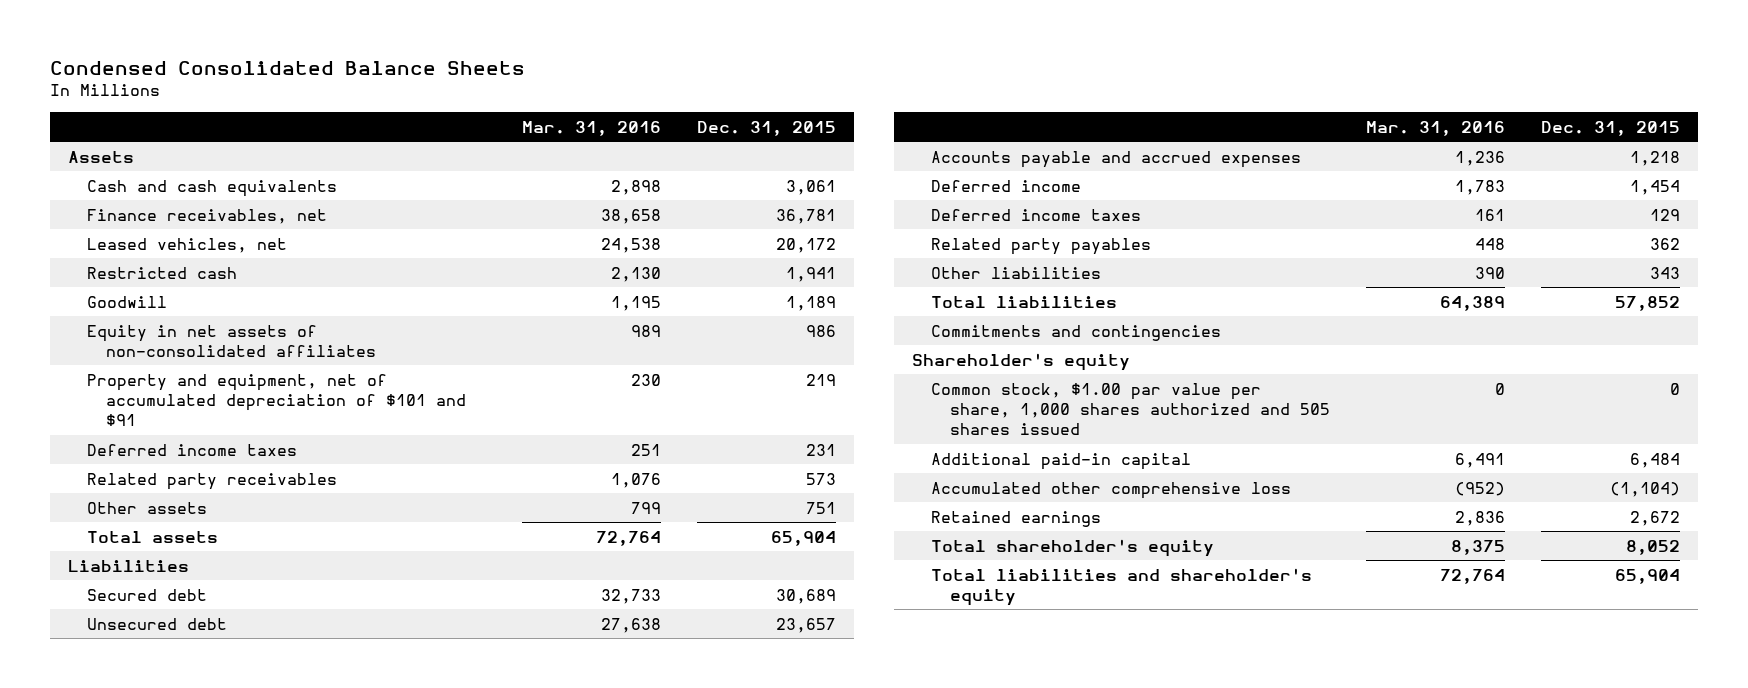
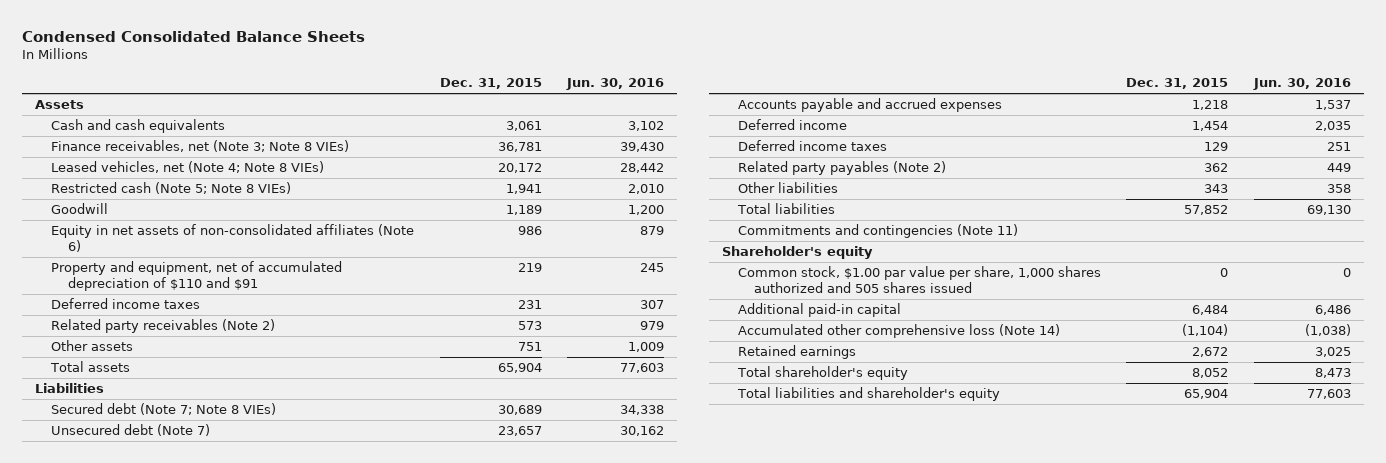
- | Mar. 31, 2016 | Dec. 31, 2015
+ | Dec. 31, 2015 | Jun. 30, 2016
- Finance receivables, net | 38,658 | 36,781
- Leased vehicles, net | 24,538 | 20,172
- Restricted cash | 2,130 | 1,941
+ Finance receivables, net (Note 3; Note 8 VIEs) | 36,781 | 39,430
+ Leased vehicles, net (Note 4; Note 8 VIEs) | 20,172 | 28,442
+ Restricted cash (Note 5; Note 8 VIEs) | 1,941 | 2,010
- Equity in net assets of non-consolidated affiliates | 989 | 986
- Property and equipment, net of accumulated depreciation of $101 and $91 | 230 | 219
+ Equity in net assets of non-consolidated affiliates (Note 6) | 986 | 879
+ Property and equipment, net of accumulated depreciation of $110 and $91 | 219 | 245
- Related party receivables | 1,076 | 573
+ Related party receivables (Note 2) | 573 | 979
- Secured debt | 32,733 | 30,689
- Unsecured debt | 27,638 | 23,657
+ Secured debt (Note 7; Note 8 VIEs) | 30,689 | 34,338
+ Unsecured debt (Note 7) | 23,657 | 30,162
- Related party payables | 448 | 362
+ Related party payables (Note 2) | 362 | 449
- Commitments and contingencies
+ Commitments and contingencies (Note 11)
- Accumulated other comprehensive loss | (952) | (1,104)
+ Accumulated other comprehensive loss (Note 14) | (1,104) | (1,038)

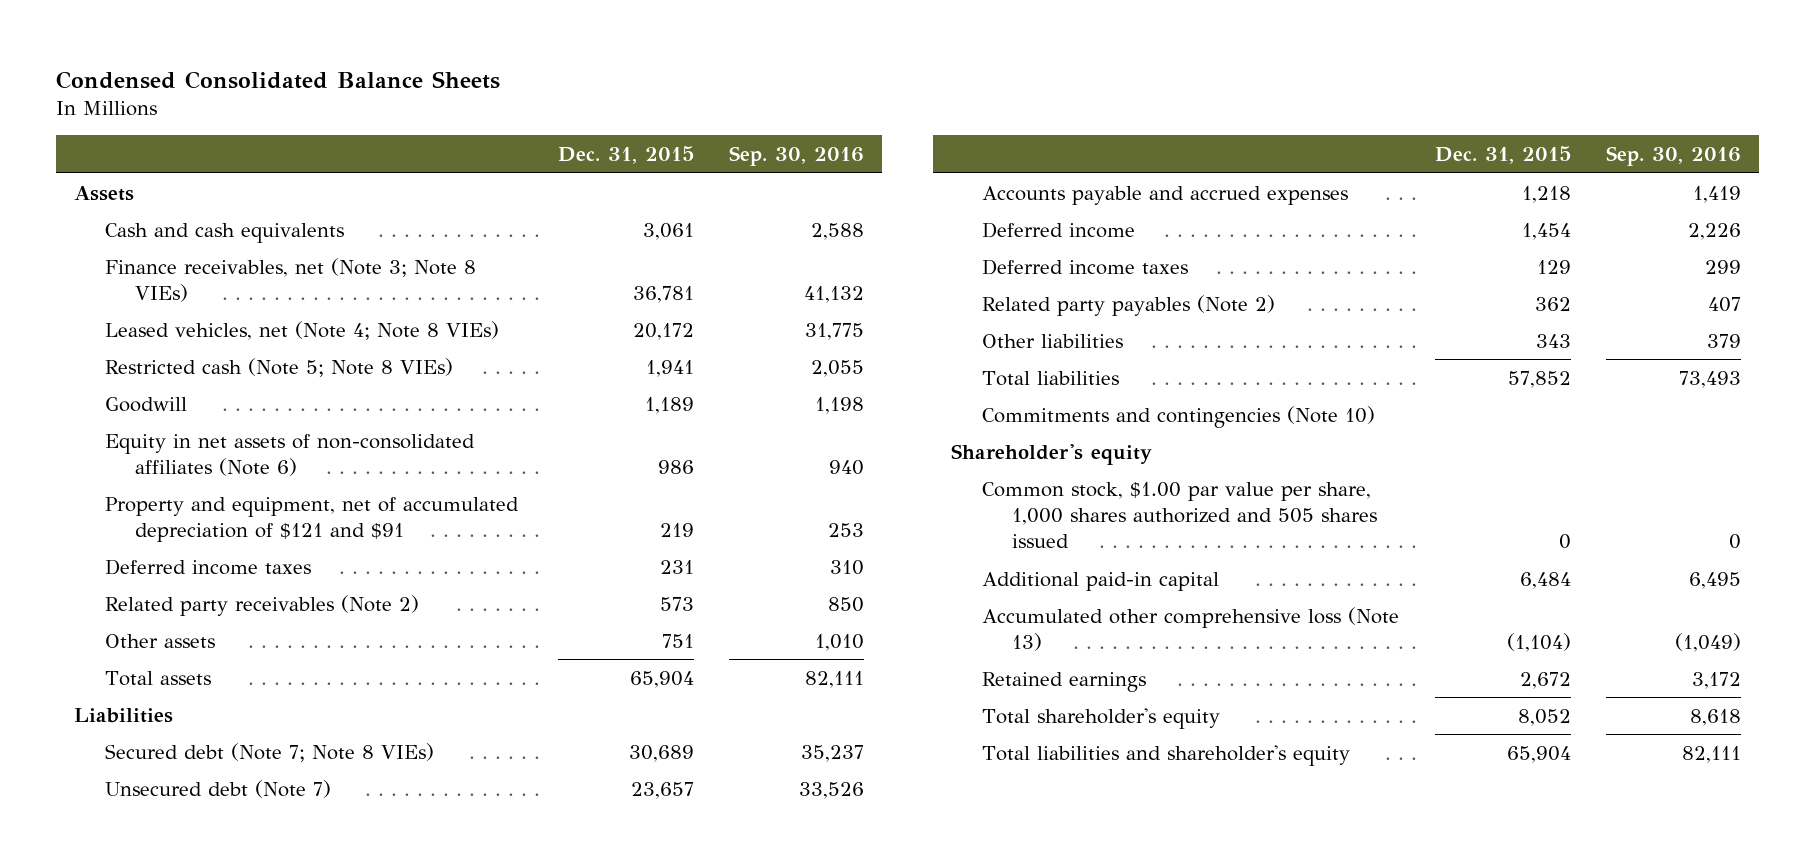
- | Dec. 31, 2015 | Jun. 30, 2016
+ | Dec. 31, 2015 | Sep. 30, 2016
- Property and equipment, net of accumulated depreciation of $110 and $91 | 219 | 245
+ Property and equipment, net of accumulated depreciation of $121 and $91 | 219 | 253
- Commitments and contingencies (Note 11)
+ Commitments and contingencies (Note 10)
- Accumulated other comprehensive loss (Note 14) | (1,104) | (1,038)
+ Accumulated other comprehensive loss (Note 13) | (1,104) | (1,049)

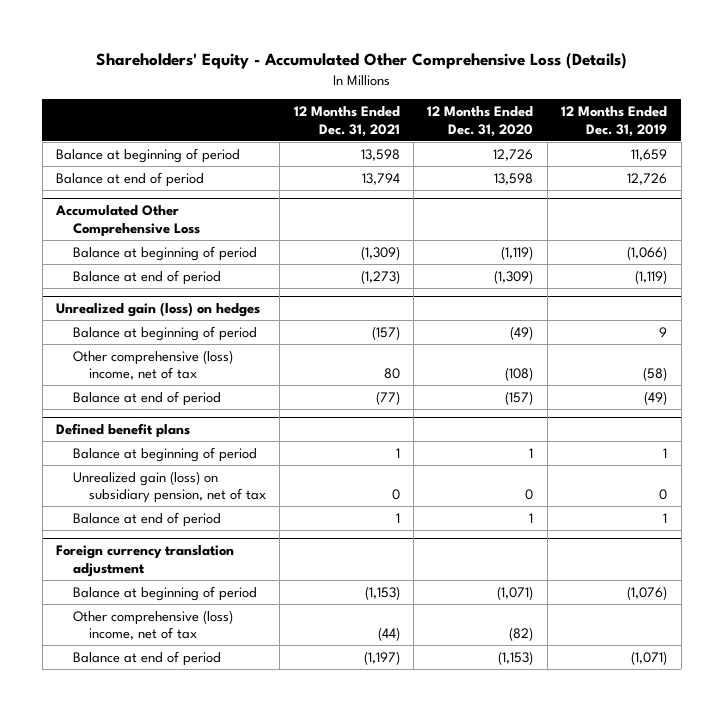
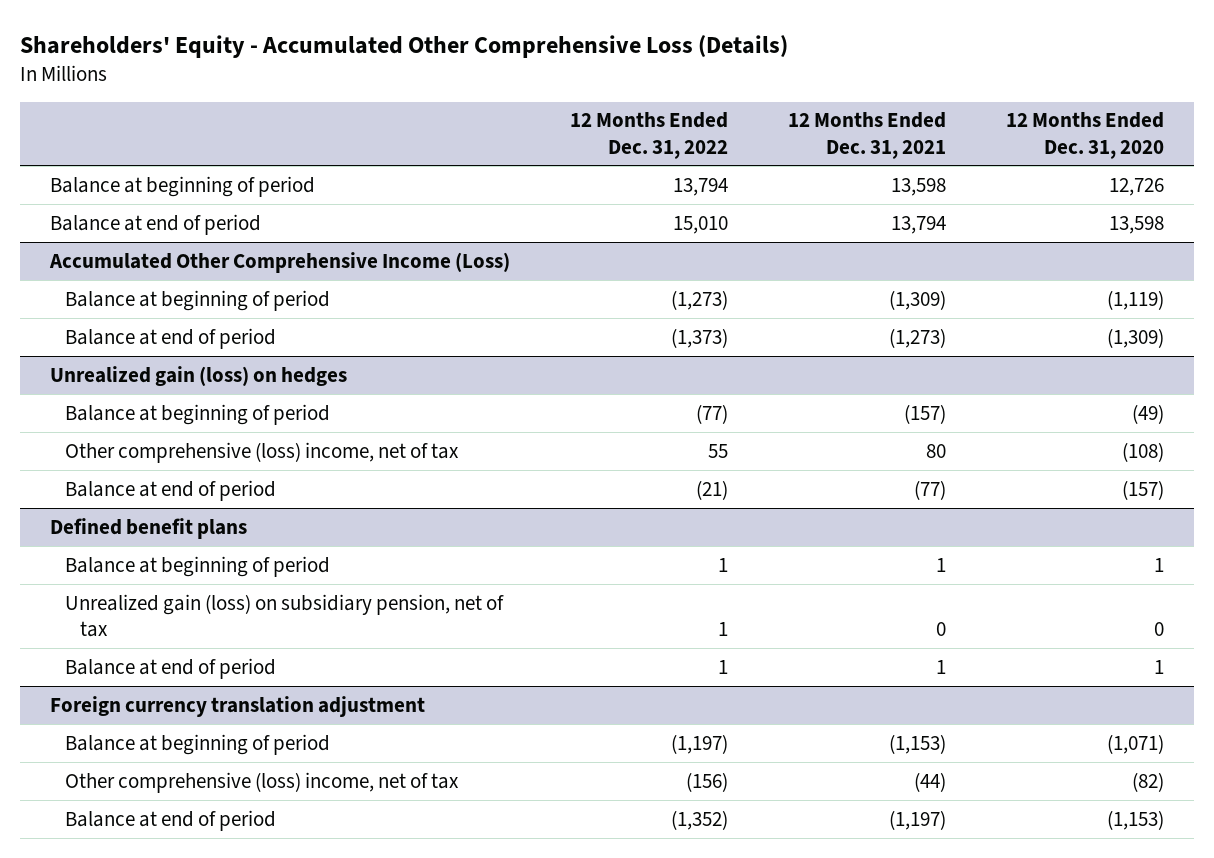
- | 12 Months Ended Dec. 31, 2021 | 12 Months Ended Dec. 31, 2020 | 12 Months Ended Dec. 31, 2019
+ | 12 Months Ended Dec. 31, 2022 | 12 Months Ended Dec. 31, 2021 | 12 Months Ended Dec. 31, 2020
- Accumulated Other Comprehensive Loss
+ Accumulated Other Comprehensive Income (Loss)

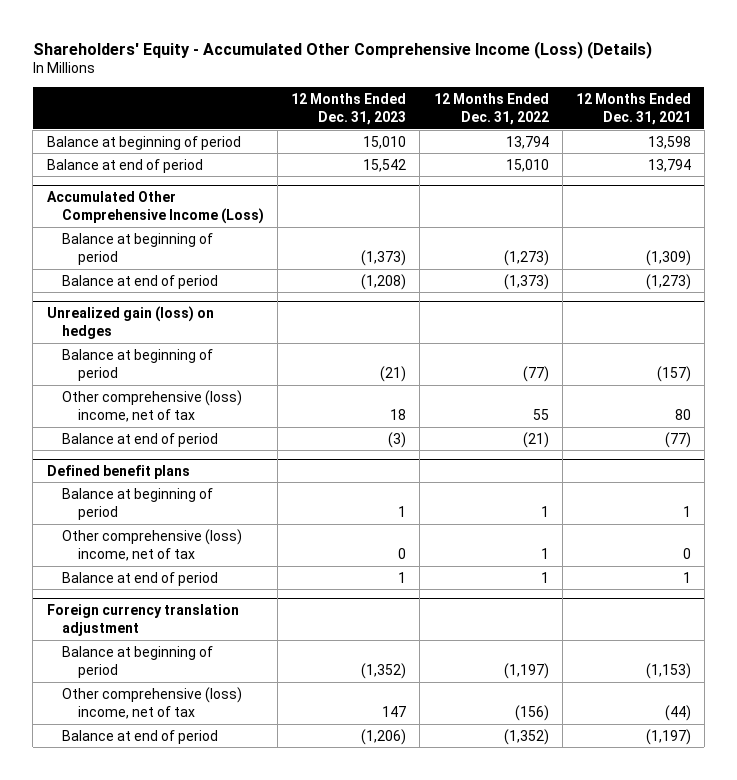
- Shareholders' Equity - Accumulated Other Comprehensive Loss (Details)
+ Shareholders' Equity - Accumulated Other Comprehensive Income (Loss) (Details)
- | 12 Months Ended Dec. 31, 2022 | 12 Months Ended Dec. 31, 2021 | 12 Months Ended Dec. 31, 2020
+ | 12 Months Ended Dec. 31, 2023 | 12 Months Ended Dec. 31, 2022 | 12 Months Ended Dec. 31, 2021
@ Defined benefit plans
- Unrealized gain (loss) on subsidiary pension, net of tax | 1 | 0 | 0
+ Other comprehensive (loss) income, net of tax | 0 | 1 | 0

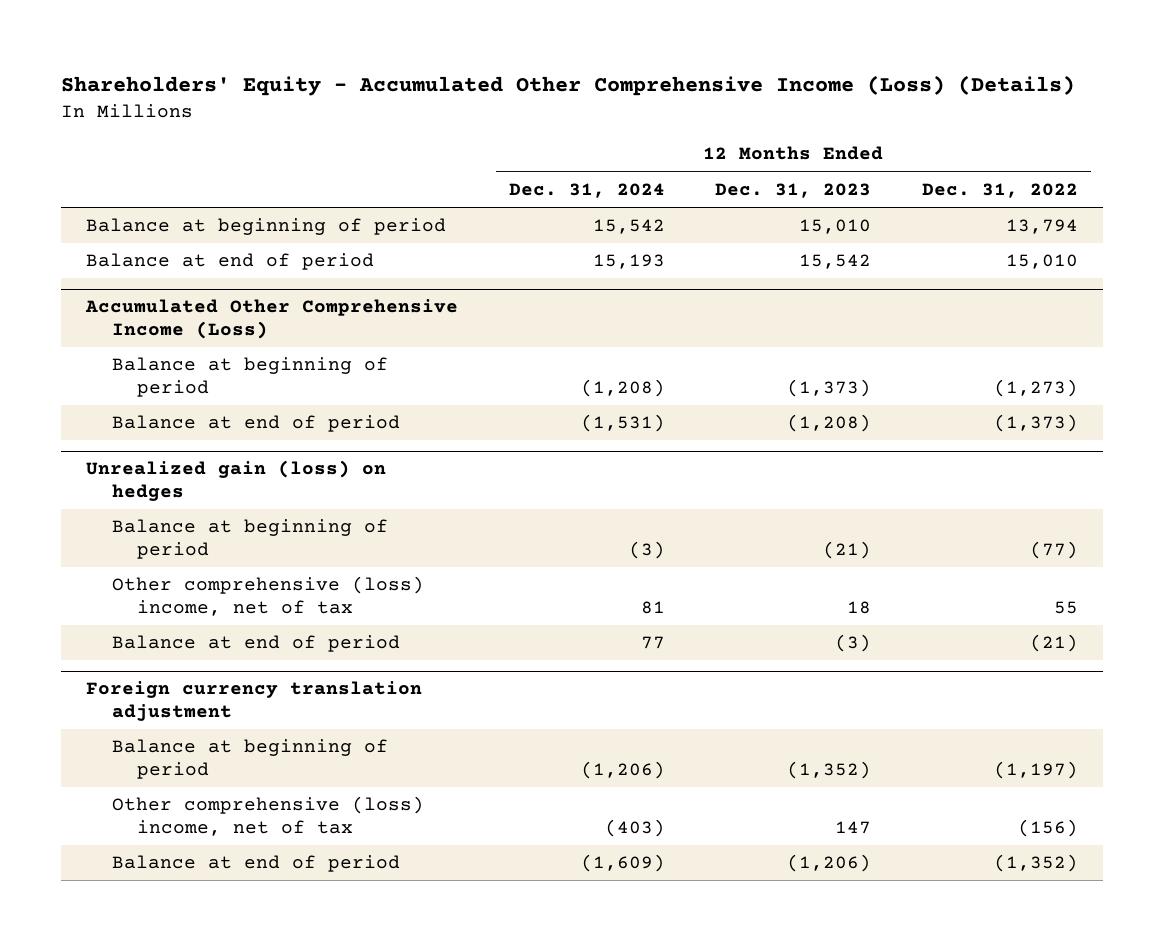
- | 12 Months Ended Dec. 31, 2023 | 12 Months Ended Dec. 31, 2022 | 12 Months Ended Dec. 31, 2021
+ | 12 Months Ended Dec. 31, 2024 | 12 Months Ended Dec. 31, 2023 | 12 Months Ended Dec. 31, 2022
- Defined benefit plans
- Balance at beginning of period | 1 | 1 | 1
- Other comprehensive (loss) income, net of tax | 0 | 1 | 0
- Balance at end of period | 1 | 1 | 1

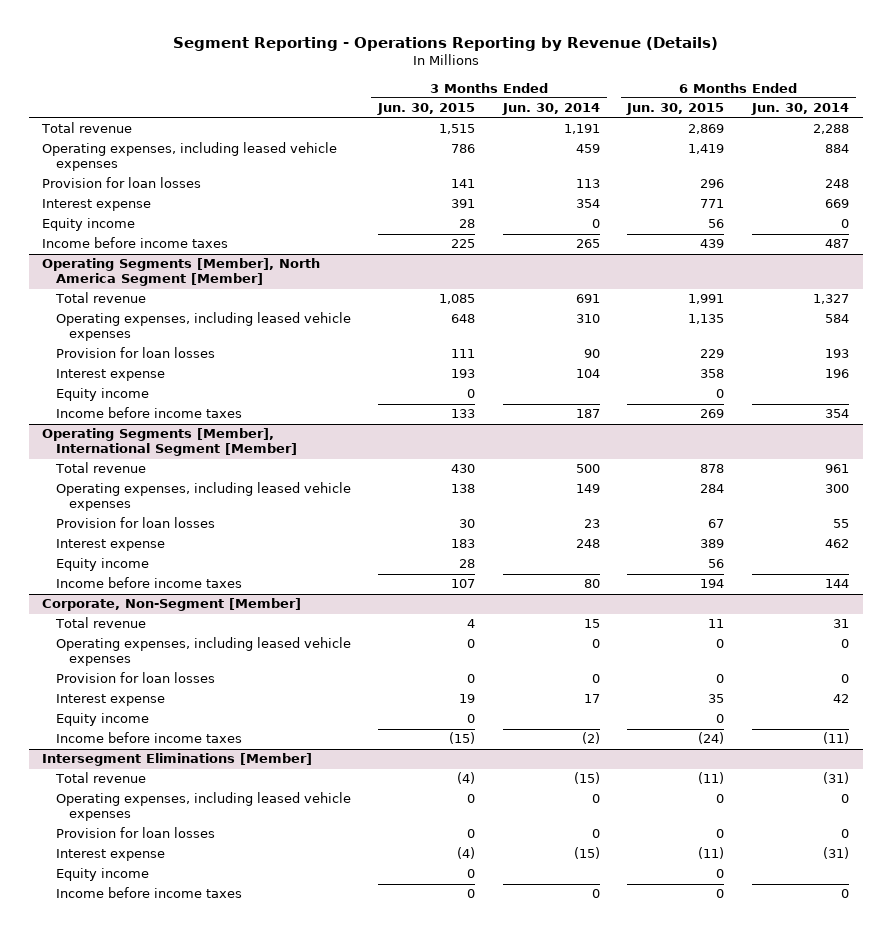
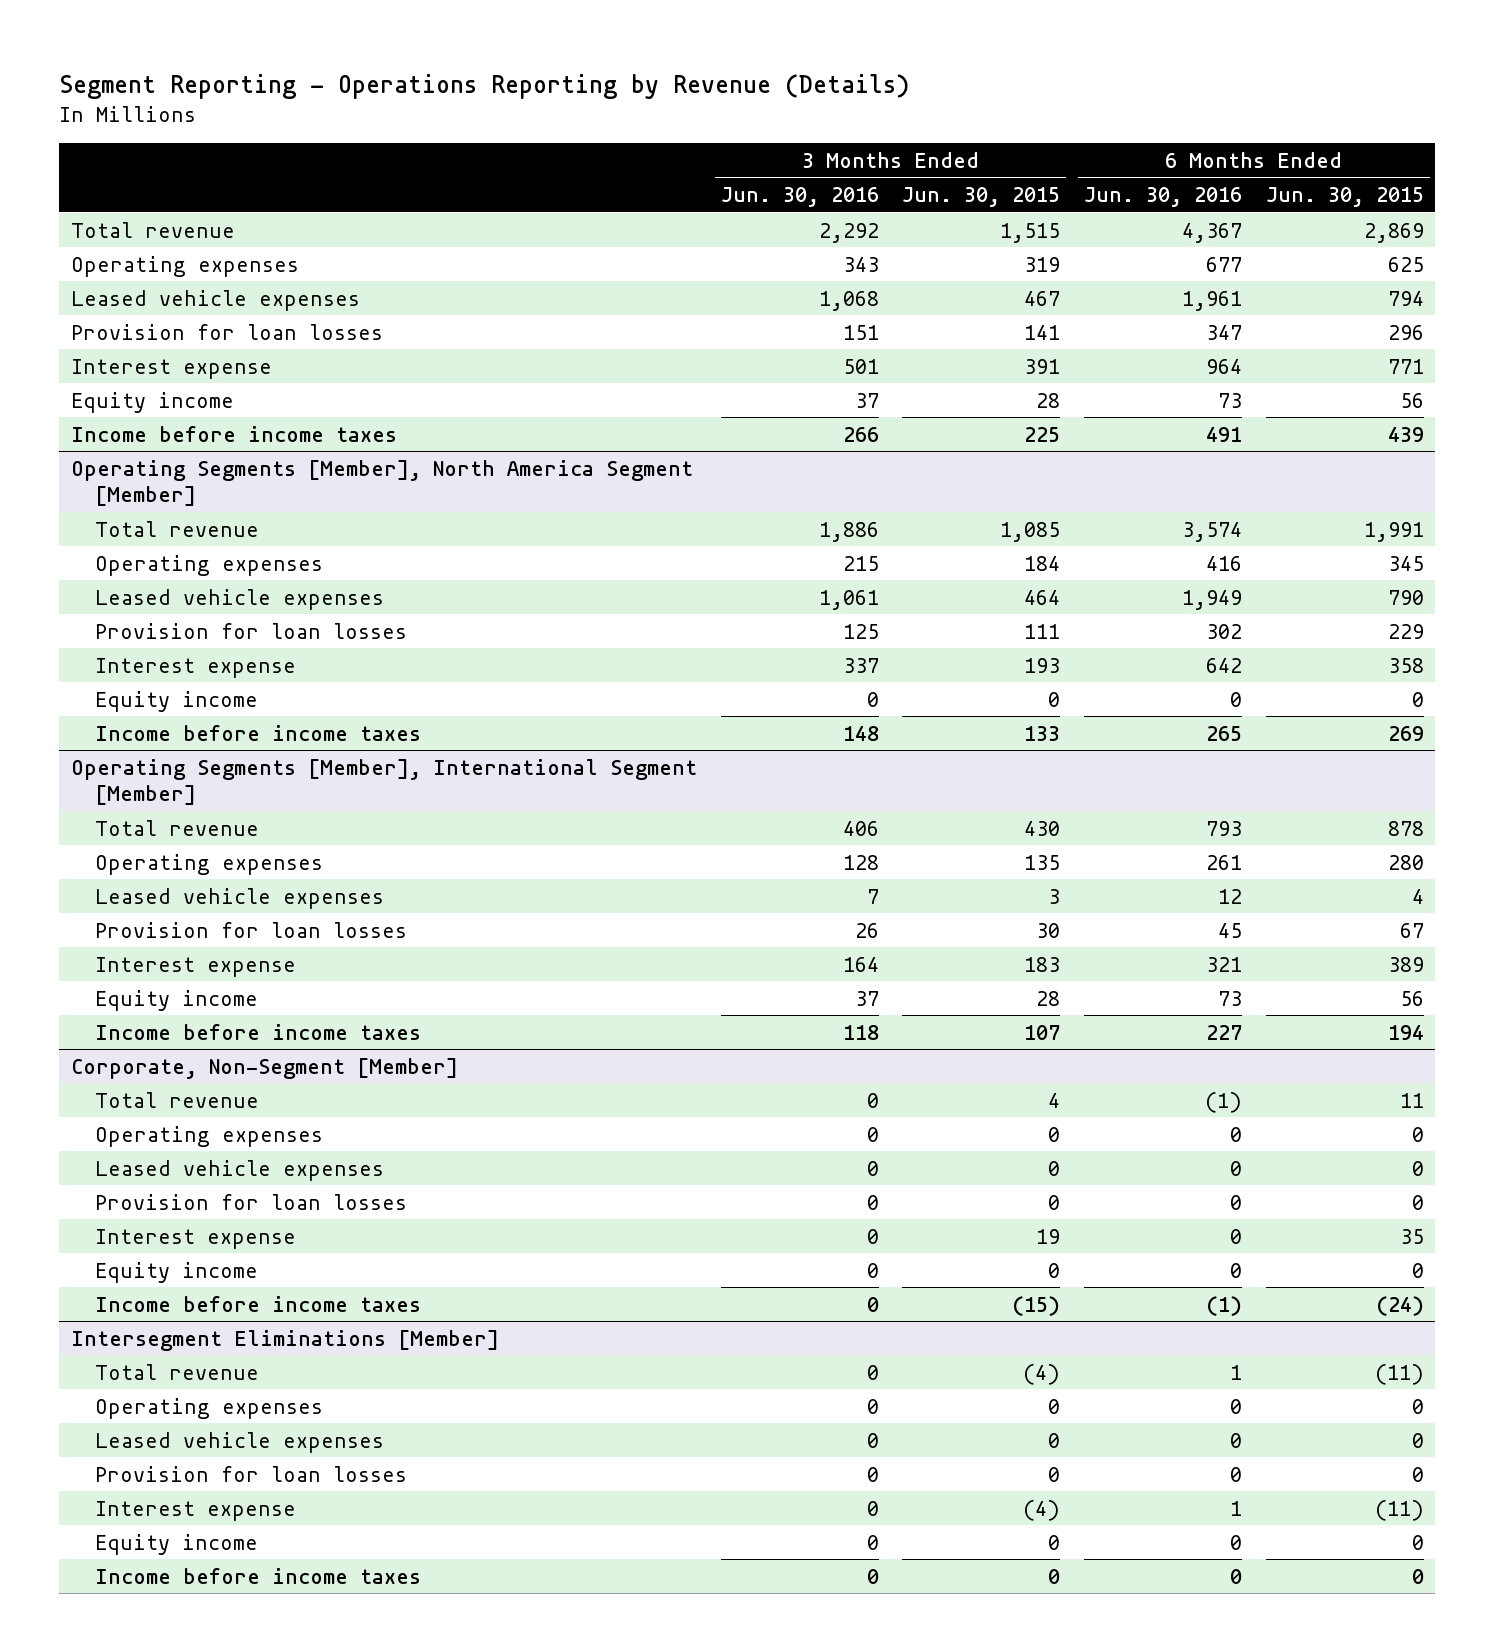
- | 3 Months Ended Jun. 30, 2015 | 3 Months Ended Jun. 30, 2014 | 6 Months Ended Jun. 30, 2015 | 6 Months Ended Jun. 30, 2014
+ | 3 Months Ended Jun. 30, 2016 | 3 Months Ended Jun. 30, 2015 | 6 Months Ended Jun. 30, 2016 | 6 Months Ended Jun. 30, 2015
- Operating expenses, including leased vehicle expenses | 786 | 459 | 1,419 | 884
+ Operating expenses | 343 | 319 | 677 | 625
+ Leased vehicle expenses | 1,068 | 467 | 1,961 | 794
@ Operating Segments [Member], North America Segment [Member]
- Operating expenses, including leased vehicle expenses | 648 | 310 | 1,135 | 584
+ Operating expenses | 215 | 184 | 416 | 345
+ Leased vehicle expenses | 1,061 | 464 | 1,949 | 790
@ Operating Segments [Member], International Segment [Member]
- Operating expenses, including leased vehicle expenses | 138 | 149 | 284 | 300
+ Operating expenses | 128 | 135 | 261 | 280
+ Leased vehicle expenses | 7 | 3 | 12 | 4
@ Corporate, Non-Segment [Member]
- Operating expenses, including leased vehicle expenses | 0 | 0 | 0 | 0
+ Operating expenses | 0 | 0 | 0 | 0
+ Leased vehicle expenses | 0 | 0 | 0 | 0
@ Intersegment Eliminations [Member]
- Operating expenses, including leased vehicle expenses | 0 | 0 | 0 | 0
+ Operating expenses | 0 | 0 | 0 | 0
+ Leased vehicle expenses | 0 | 0 | 0 | 0

